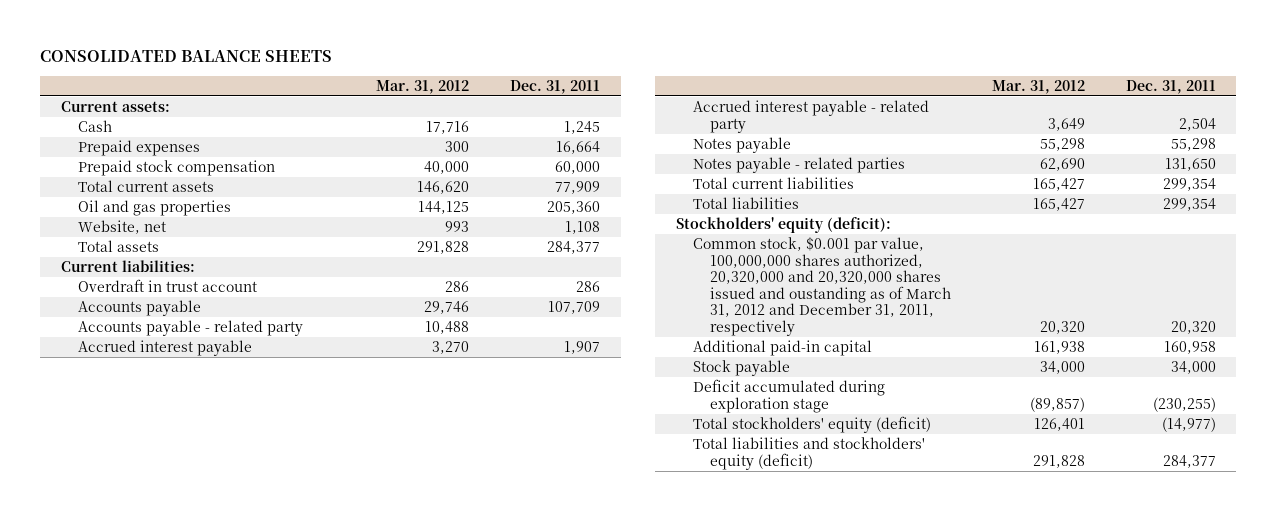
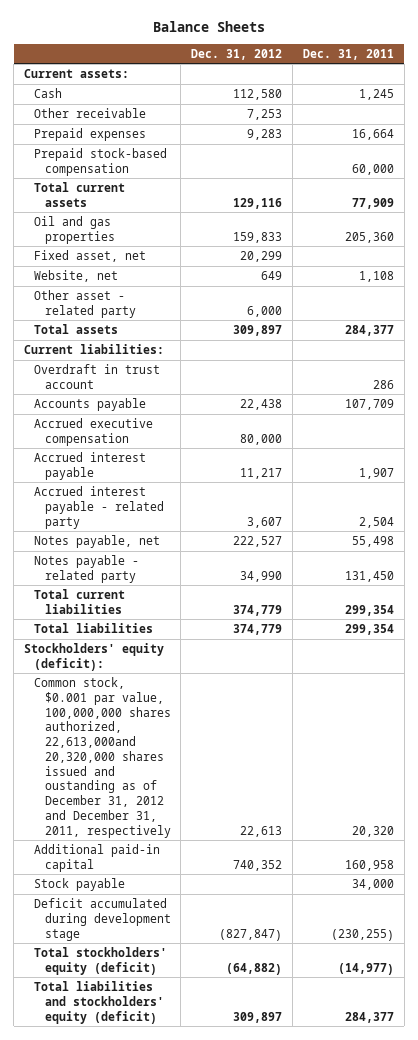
- CONSOLIDATED BALANCE SHEETS
+ Balance Sheets
- | Mar. 31, 2012 | Dec. 31, 2011
+ | Dec. 31, 2012 | Dec. 31, 2011
+ Other receivable | 7,253 |
- Prepaid stock compensation | 40,000 | 60,000
+ Prepaid stock-based compensation | | 60,000
+ Fixed asset, net | 20,299 |
+ Other asset - related party | 6,000 |
- Accounts payable - related party | 10,488 |
+ Accrued executive compensation | 80,000 |
- Notes payable | 55,298 | 55,298
- Notes payable - related parties | 62,690 | 131,650
+ Notes payable, net | 222,527 | 55,498
+ Notes payable - related party | 34,990 | 131,450
- Common stock, $0.001 par value, 100,000,000 shares authorized, 20,320,000 and 20,320,000 shares issued and oustanding as of March 31, 2012 and December 31, 2011, respectively | 20,320 | 20,320
+ Common stock, $0.001 par value, 100,000,000 shares authorized, 22,613,000and 20,320,000 shares issued and oustanding as of December 31, 2012 and December 31, 2011, respectively | 22,613 | 20,320
- Deficit accumulated during exploration stage | (89,857) | (230,255)
+ Deficit accumulated during development stage | (827,847) | (230,255)

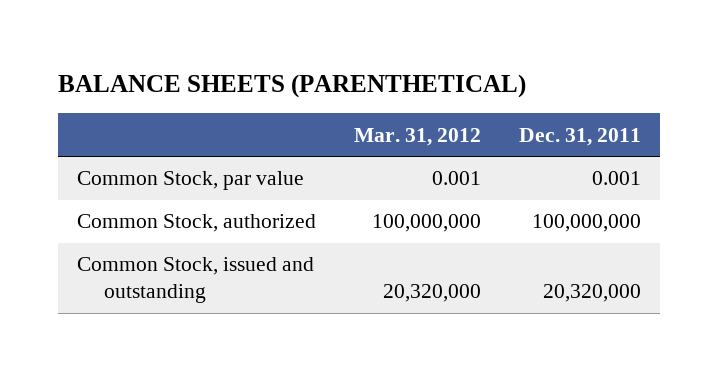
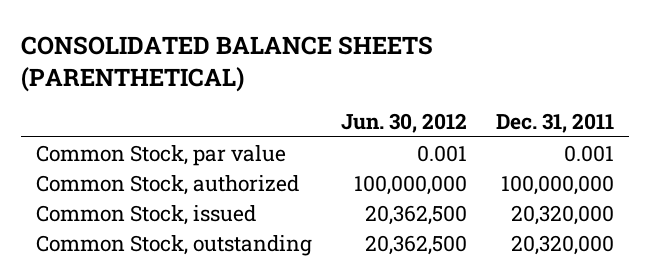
- BALANCE SHEETS (PARENTHETICAL)
+ CONSOLIDATED BALANCE SHEETS (PARENTHETICAL)
- | Mar. 31, 2012 | Dec. 31, 2011
+ | Jun. 30, 2012 | Dec. 31, 2011
- Common Stock, issued and outstanding | 20,320,000 | 20,320,000
+ Common Stock, issued | 20,362,500 | 20,320,000
+ Common Stock, outstanding | 20,362,500 | 20,320,000

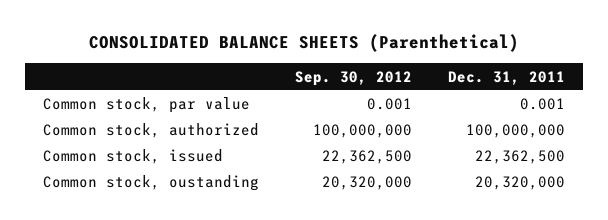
- CONSOLIDATED BALANCE SHEETS (PARENTHETICAL)
+ CONSOLIDATED BALANCE SHEETS (Parenthetical)
- | Jun. 30, 2012 | Dec. 31, 2011
+ | Sep. 30, 2012 | Dec. 31, 2011
- Common Stock, par value | 0.001 | 0.001
- Common Stock, authorized | 100,000,000 | 100,000,000
- Common Stock, issued | 20,362,500 | 20,320,000
- Common Stock, outstanding | 20,362,500 | 20,320,000
+ Common stock, par value | 0.001 | 0.001
+ Common stock, authorized | 100,000,000 | 100,000,000
+ Common stock, issued | 22,362,500 | 22,362,500
+ Common stock, oustanding | 20,320,000 | 20,320,000

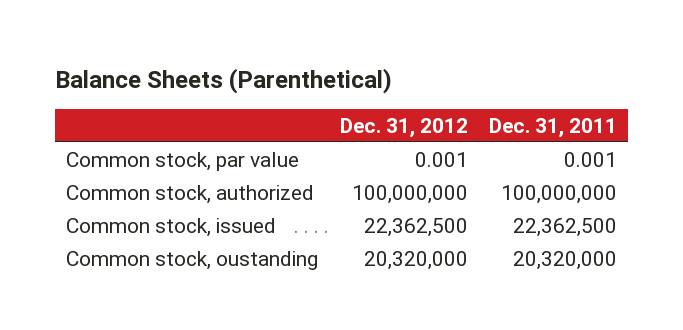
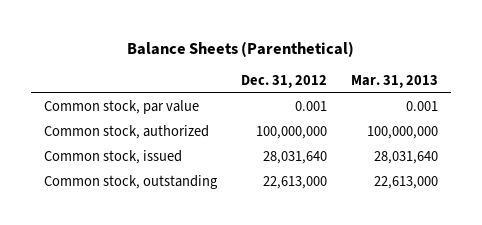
- | Dec. 31, 2012 | Dec. 31, 2011
+ | Dec. 31, 2012 | Mar. 31, 2013
- Common stock, issued | 22,362,500 | 22,362,500
- Common stock, oustanding | 20,320,000 | 20,320,000
+ Common stock, issued | 28,031,640 | 28,031,640
+ Common stock, outstanding | 22,613,000 | 22,613,000

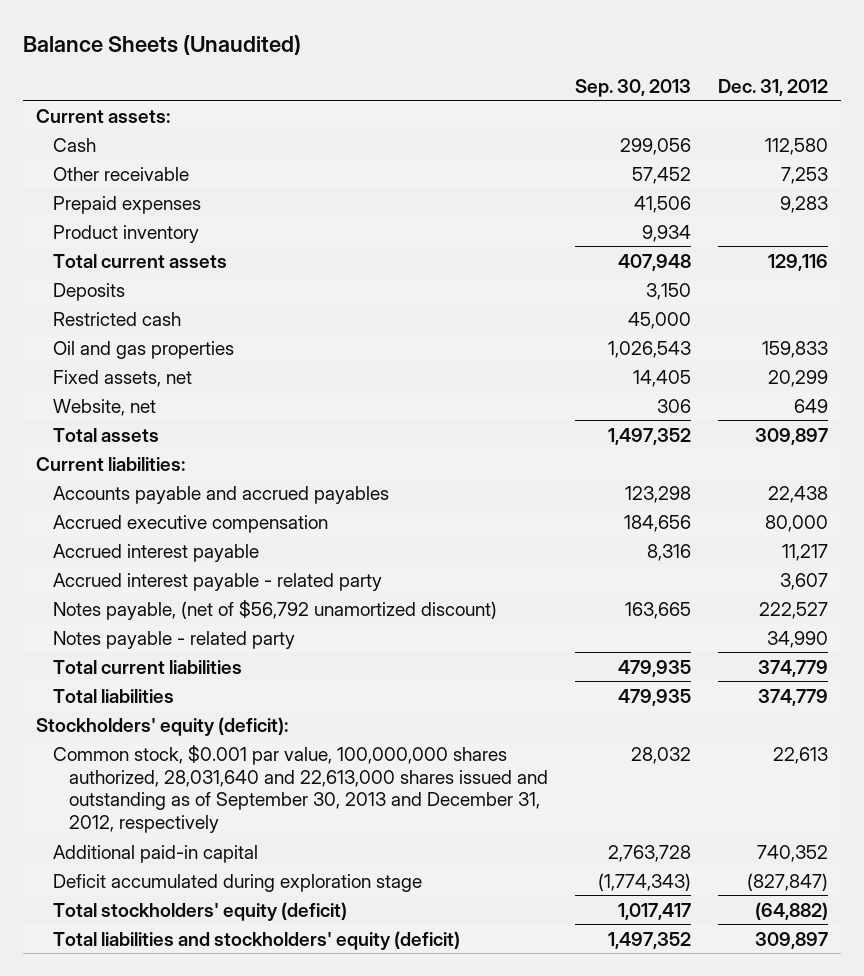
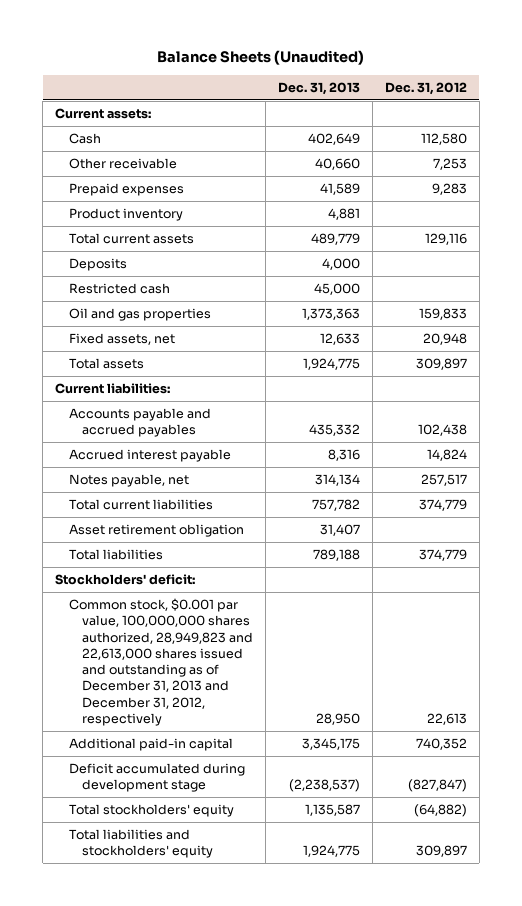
- | Sep. 30, 2013 | Dec. 31, 2012
+ | Dec. 31, 2013 | Dec. 31, 2012
- Fixed assets, net | 14,405 | 20,299
- Website, net | 306 | 649
+ Fixed assets, net | 12,633 | 20,948
- Accounts payable and accrued payables | 123,298 | 22,438
- Accrued executive compensation | 184,656 | 80,000
- Accrued interest payable | 8,316 | 11,217
- Accrued interest payable - related party | | 3,607
- Notes payable, (net of $56,792 unamortized discount) | 163,665 | 222,527
- Notes payable - related party | | 34,990
+ Accounts payable and accrued payables | 435,332 | 102,438
+ Accrued interest payable | 8,316 | 14,824
+ Notes payable, net | 314,134 | 257,517
+ Asset retirement obligation | 31,407 |
- Stockholders' equity (deficit):
- Common stock, $0.001 par value, 100,000,000 shares authorized, 28,031,640 and 22,613,000 shares issued and outstanding as of September 30, 2013 and December 31, 2012, respectively | 28,032 | 22,613
+ Stockholders' deficit:
+ Common stock, $0.001 par value, 100,000,000 shares authorized, 28,949,823 and 22,613,000 shares issued and outstanding as of December 31, 2013 and December 31, 2012, respectively | 28,950 | 22,613
- Deficit accumulated during exploration stage | (1,774,343) | (827,847)
- Total stockholders' equity (deficit) | 1,017,417 | (64,882)
- Total liabilities and stockholders' equity (deficit) | 1,497,352 | 309,897
+ Deficit accumulated during development stage | (2,238,537) | (827,847)
+ Total stockholders' equity | 1,135,587 | (64,882)
+ Total liabilities and stockholders' equity | 1,924,775 | 309,897

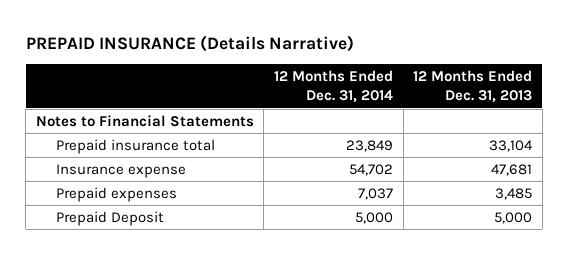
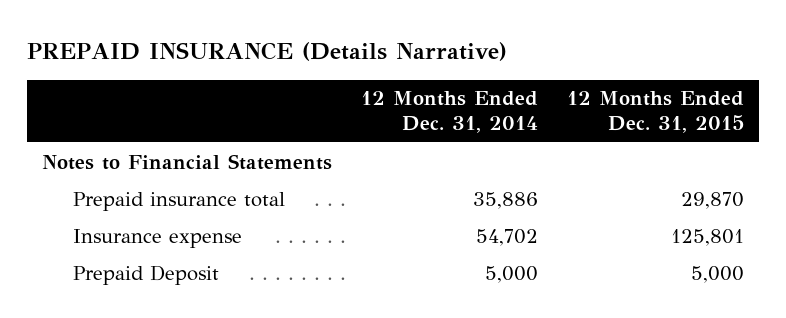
- | 12 Months Ended Dec. 31, 2014 | 12 Months Ended Dec. 31, 2013
+ | 12 Months Ended Dec. 31, 2014 | 12 Months Ended Dec. 31, 2015
- Prepaid insurance total | 23,849 | 33,104
+ Prepaid insurance total | 35,886 | 29,870
- Prepaid expenses | 7,037 | 3,485

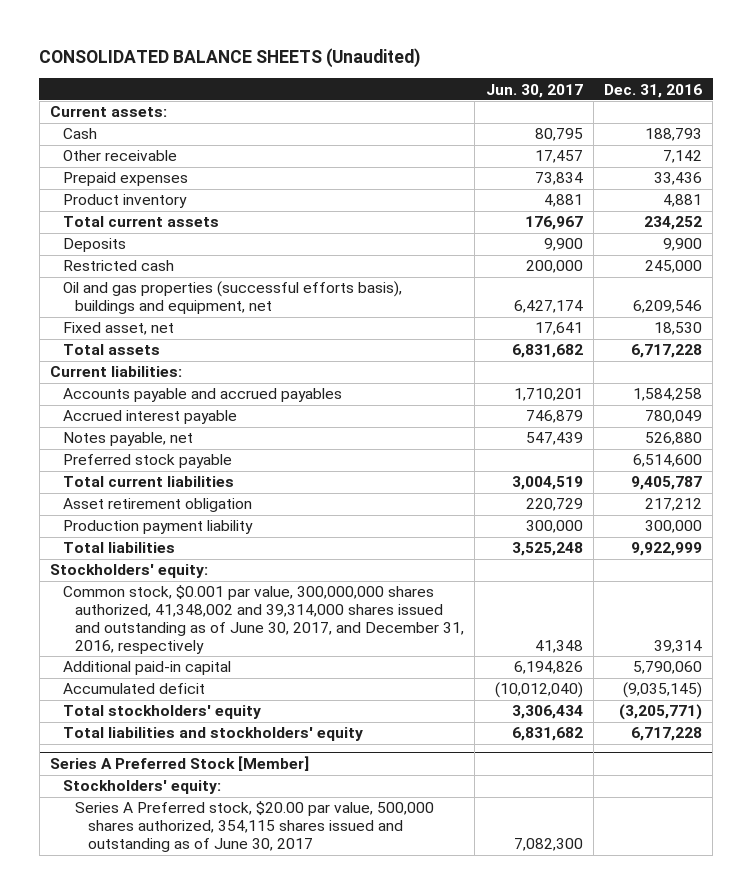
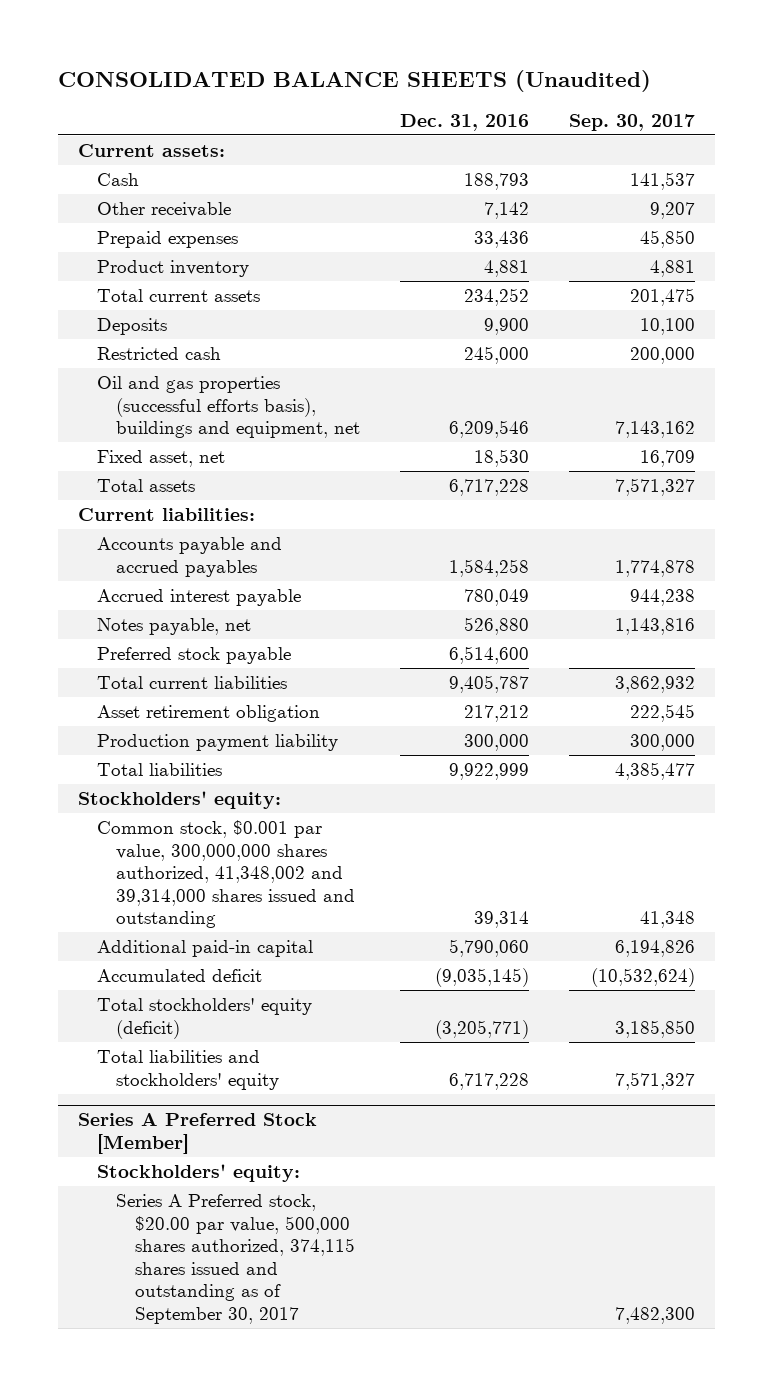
- | Jun. 30, 2017 | Dec. 31, 2016
+ | Dec. 31, 2016 | Sep. 30, 2017
- Common stock, $0.001 par value, 300,000,000 shares authorized, 41,348,002 and 39,314,000 shares issued and outstanding as of June 30, 2017, and December 31, 2016, respectively | 41,348 | 39,314
+ Common stock, $0.001 par value, 300,000,000 shares authorized, 41,348,002 and 39,314,000 shares issued and outstanding | 39,314 | 41,348
- Total stockholders' equity | 3,306,434 | (3,205,771)
+ Total stockholders' equity (deficit) | (3,205,771) | 3,185,850
@ Series A Preferred Stock [Member]
- Series A Preferred stock, $20.00 par value, 500,000 shares authorized, 354,115 shares issued and outstanding as of June 30, 2017 | 7,082,300 |
+ Series A Preferred stock, $20.00 par value, 500,000 shares authorized, 374,115 shares issued and outstanding as of September 30, 2017 | | 7,482,300

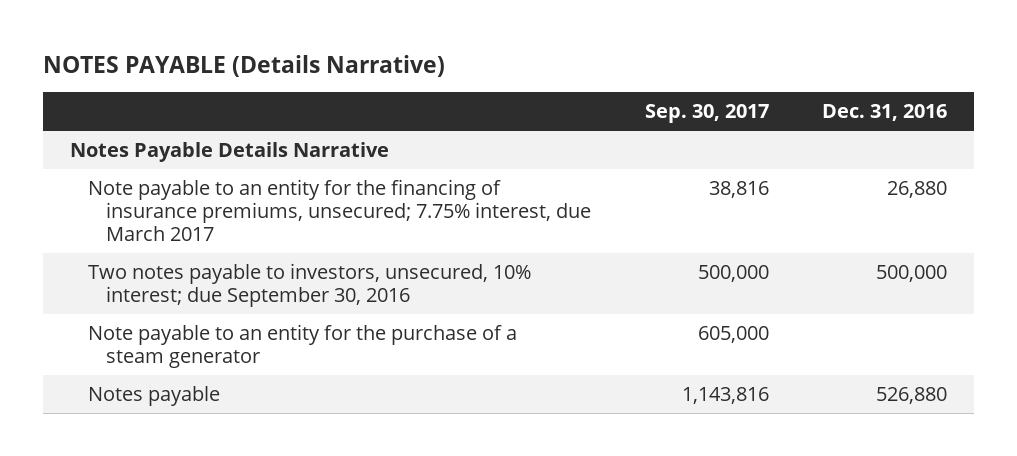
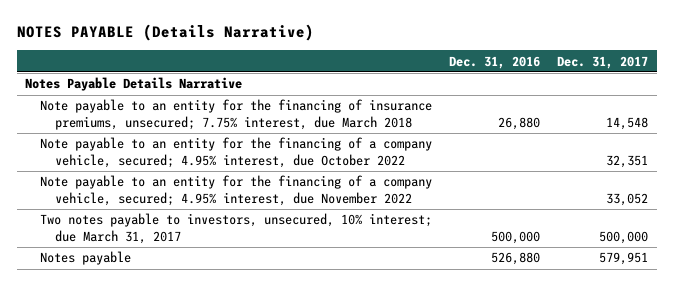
- | Sep. 30, 2017 | Dec. 31, 2016
+ | Dec. 31, 2016 | Dec. 31, 2017
- Note payable to an entity for the financing of insurance premiums, unsecured; 7.75% interest, due March 2017 | 38,816 | 26,880
- Two notes payable to investors, unsecured, 10% interest; due September 30, 2016 | 500,000 | 500,000
- Note payable to an entity for the purchase of a steam generator | 605,000 |
+ Note payable to an entity for the financing of insurance premiums, unsecured; 7.75% interest, due March 2018 | 26,880 | 14,548
+ Note payable to an entity for the financing of a company vehicle, secured; 4.95% interest, due October 2022 | | 32,351
+ Note payable to an entity for the financing of a company vehicle, secured; 4.95% interest, due November 2022 | | 33,052
+ Two notes payable to investors, unsecured, 10% interest; due March 31, 2017 | 500,000 | 500,000

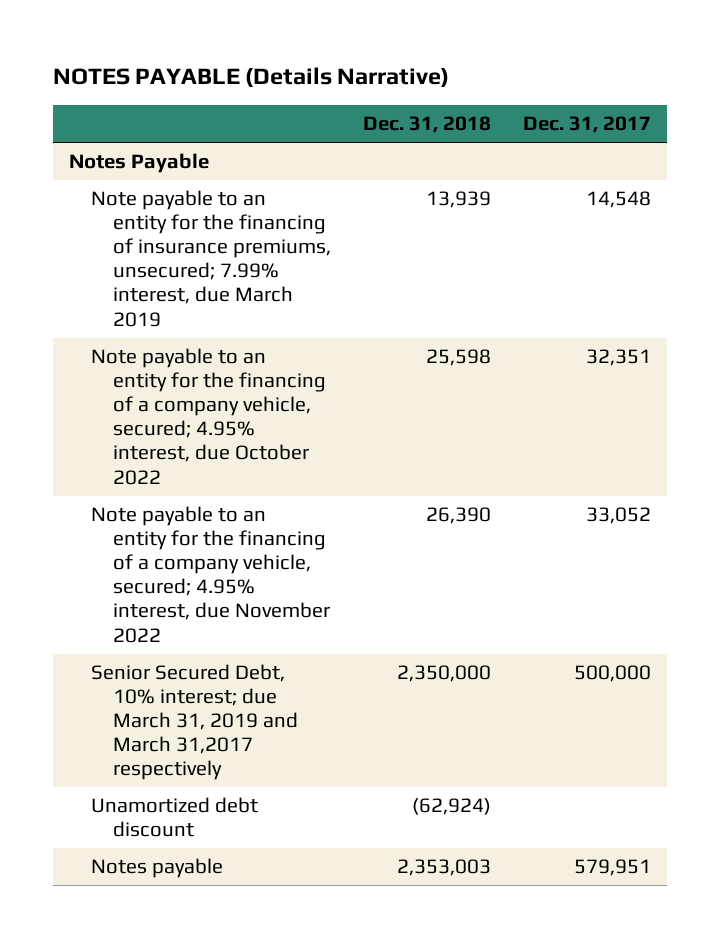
- | Dec. 31, 2016 | Dec. 31, 2017
+ | Dec. 31, 2018 | Dec. 31, 2017
- Notes Payable Details Narrative
- Note payable to an entity for the financing of insurance premiums, unsecured; 7.75% interest, due March 2018 | 26,880 | 14,548
+ Notes Payable
+ Note payable to an entity for the financing of insurance premiums, unsecured; 7.99% interest, due March 2019 | 13,939 | 14,548
- Two notes payable to investors, unsecured, 10% interest; due March 31, 2017 | 500,000 | 500,000
+ Senior Secured Debt, 10% interest; due March 31, 2019 and March 31,2017 respectively | 2,350,000 | 500,000
+ Unamortized debt discount | (62,924) |

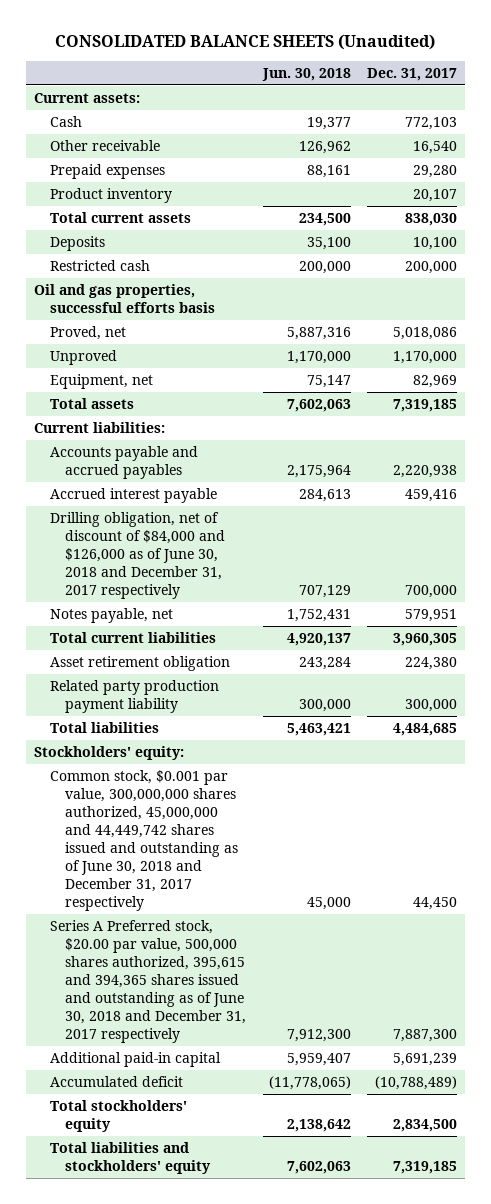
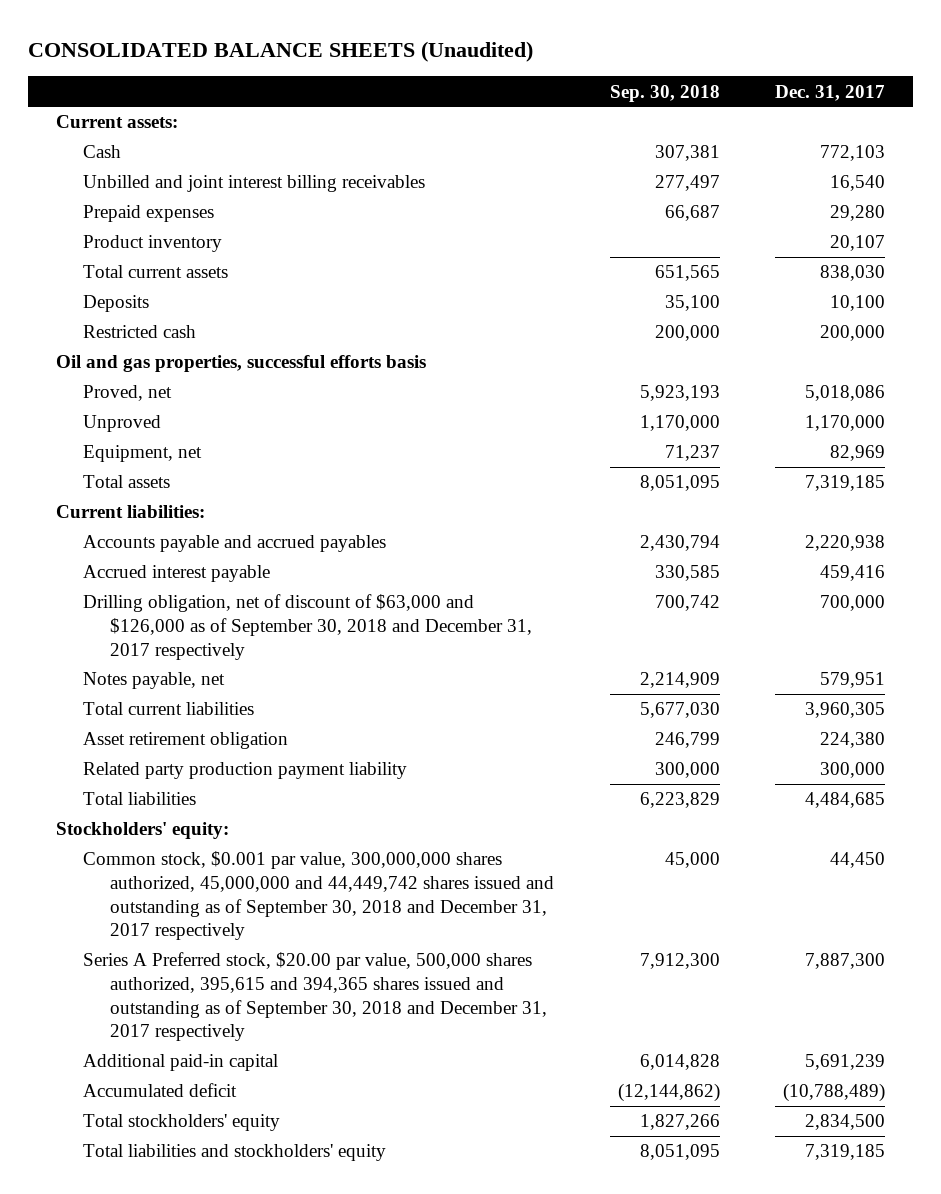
- | Jun. 30, 2018 | Dec. 31, 2017
+ | Sep. 30, 2018 | Dec. 31, 2017
- Other receivable | 126,962 | 16,540
+ Unbilled and joint interest billing receivables | 277,497 | 16,540
- Drilling obligation, net of discount of $84,000 and $126,000 as of June 30, 2018 and December 31, 2017 respectively | 707,129 | 700,000
+ Drilling obligation, net of discount of $63,000 and $126,000 as of September 30, 2018 and December 31, 2017 respectively | 700,742 | 700,000
- Common stock, $0.001 par value, 300,000,000 shares authorized, 45,000,000 and 44,449,742 shares issued and outstanding as of June 30, 2018 and December 31, 2017 respectively | 45,000 | 44,450
- Series A Preferred stock, $20.00 par value, 500,000 shares authorized, 395,615 and 394,365 shares issued and outstanding as of June 30, 2018 and December 31, 2017 respectively | 7,912,300 | 7,887,300
+ Common stock, $0.001 par value, 300,000,000 shares authorized, 45,000,000 and 44,449,742 shares issued and outstanding as of September 30, 2018 and December 31, 2017 respectively | 45,000 | 44,450
+ Series A Preferred stock, $20.00 par value, 500,000 shares authorized, 395,615 and 394,365 shares issued and outstanding as of September 30, 2018 and December 31, 2017 respectively | 7,912,300 | 7,887,300

